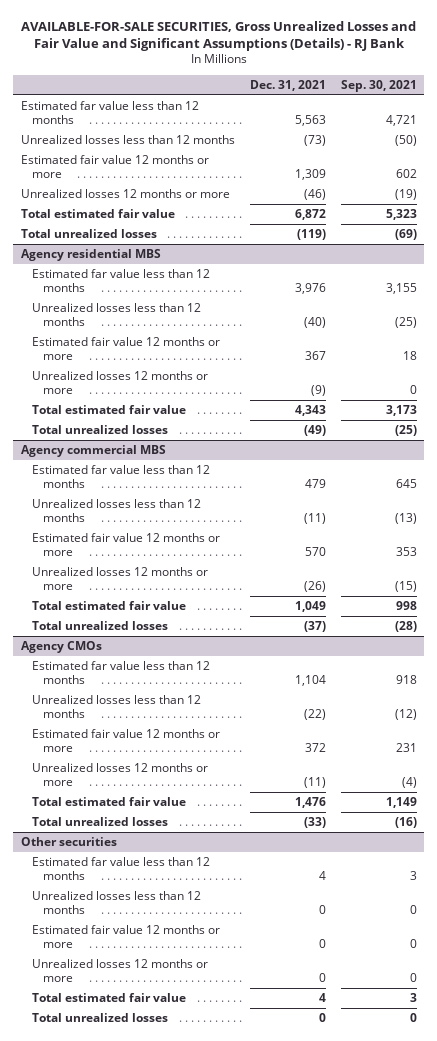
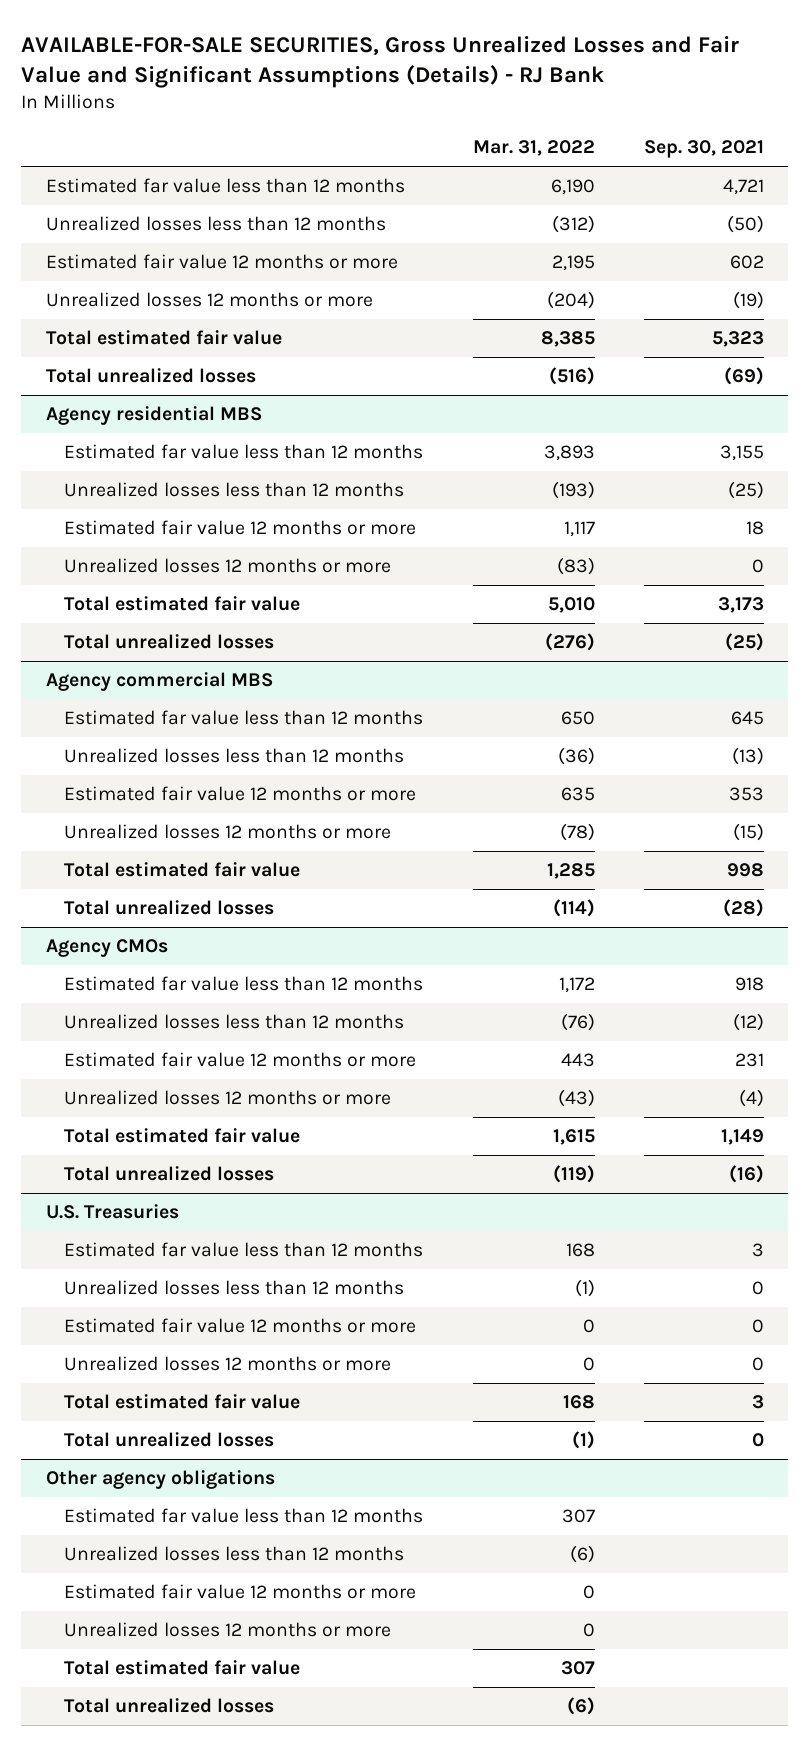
- | Dec. 31, 2021 | Sep. 30, 2021
+ | Mar. 31, 2022 | Sep. 30, 2021
- Other securities
+ U.S. Treasuries
+ Other agency obligations
+ Estimated far value less than 12 months | 307 |
+ Unrealized losses less than 12 months | (6) |
+ Estimated fair value 12 months or more | 0 |
+ Unrealized losses 12 months or more | 0 |
+ Total estimated fair value | 307 |
+ Total unrealized losses | (6) |

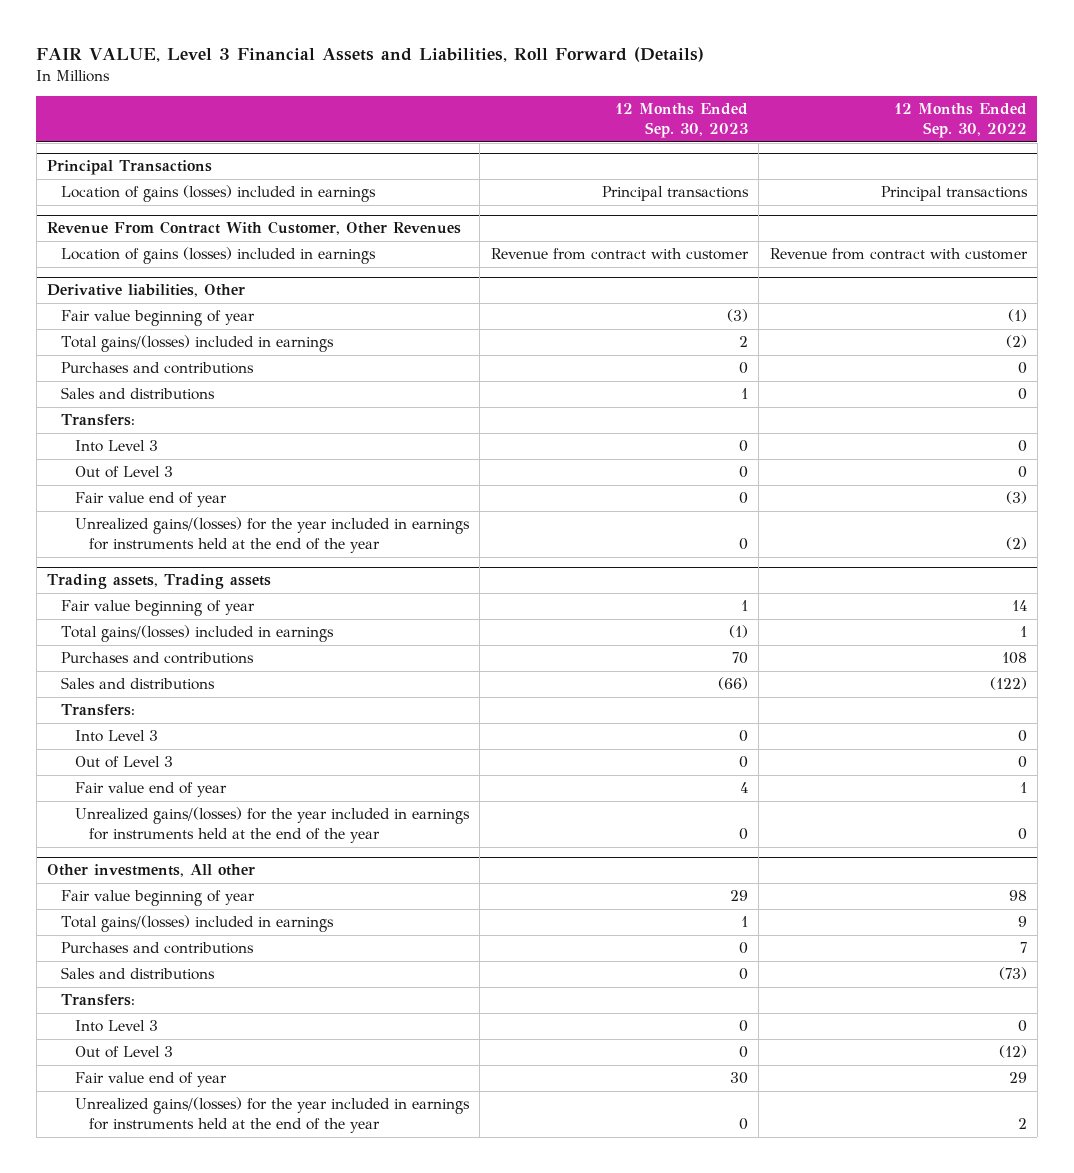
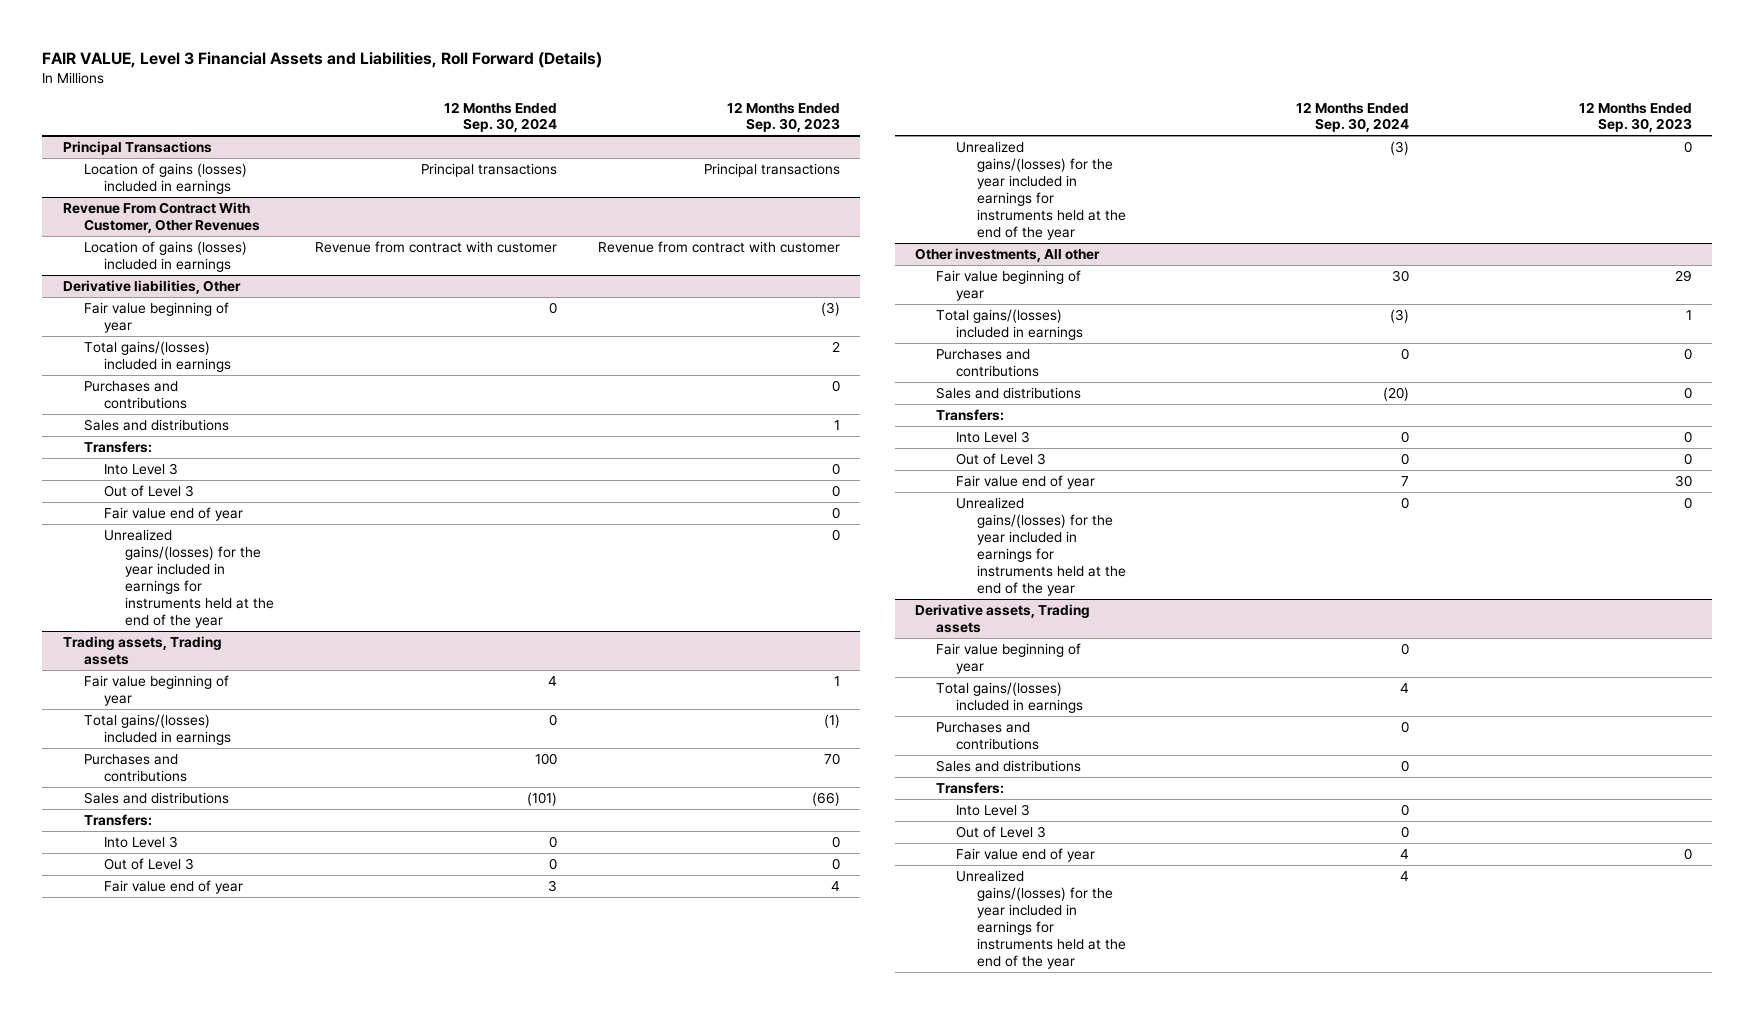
- | 12 Months Ended Sep. 30, 2023 | 12 Months Ended Sep. 30, 2022
+ | 12 Months Ended Sep. 30, 2024 | 12 Months Ended Sep. 30, 2023
+ Derivative assets, Trading assets
+ Fair value beginning of year | 0 |
+ Total gains/(losses) included in earnings | 4 |
+ Purchases and contributions | 0 |
+ Sales and distributions | 0 |
+ Transfers:
+ Into Level 3 | 0 |
+ Out of Level 3 | 0 |
+ Fair value end of year | 4 | 0
+ Unrealized gains/(losses) for the year included in earnings for instruments held at the end of the year | 4 |

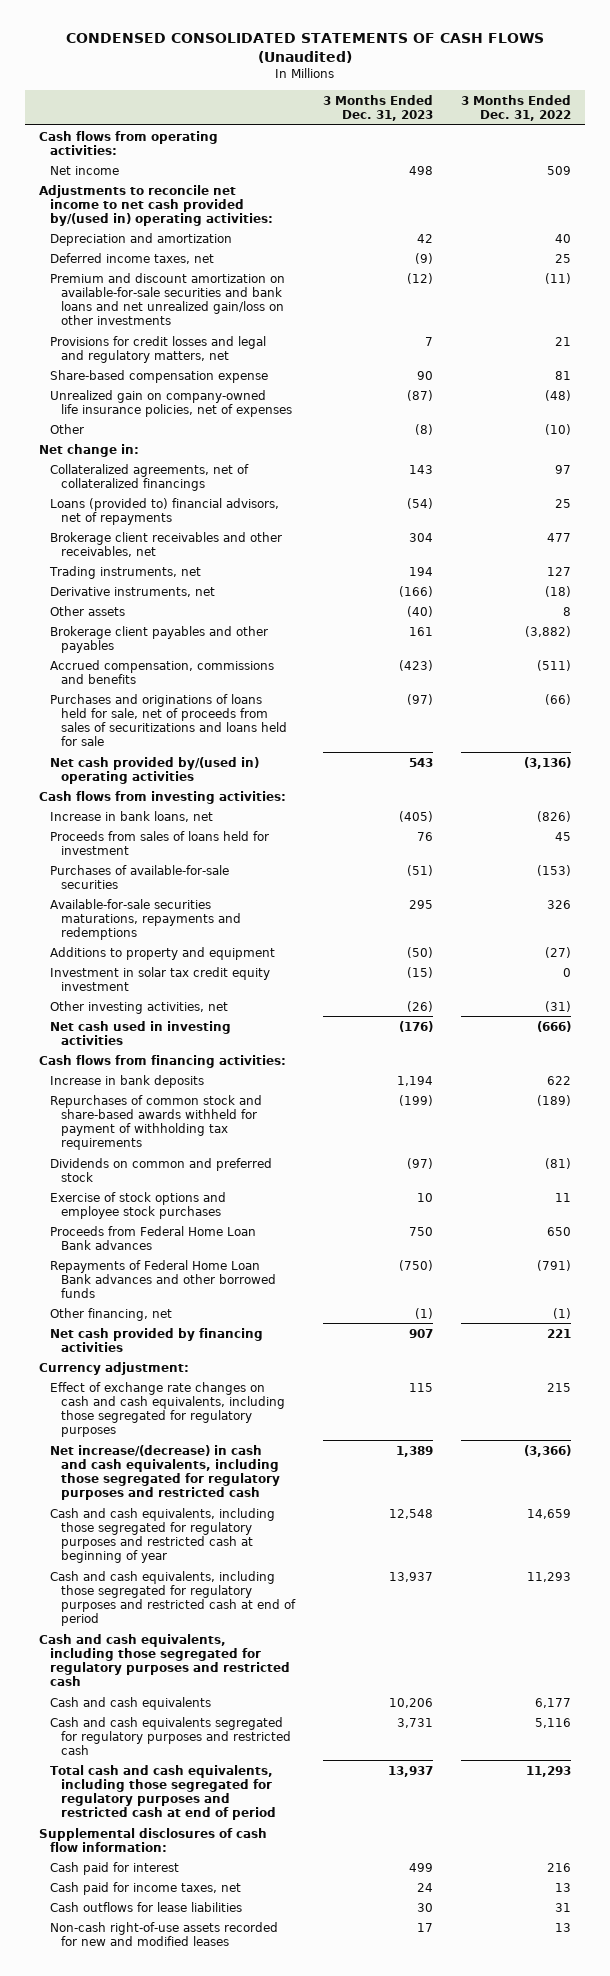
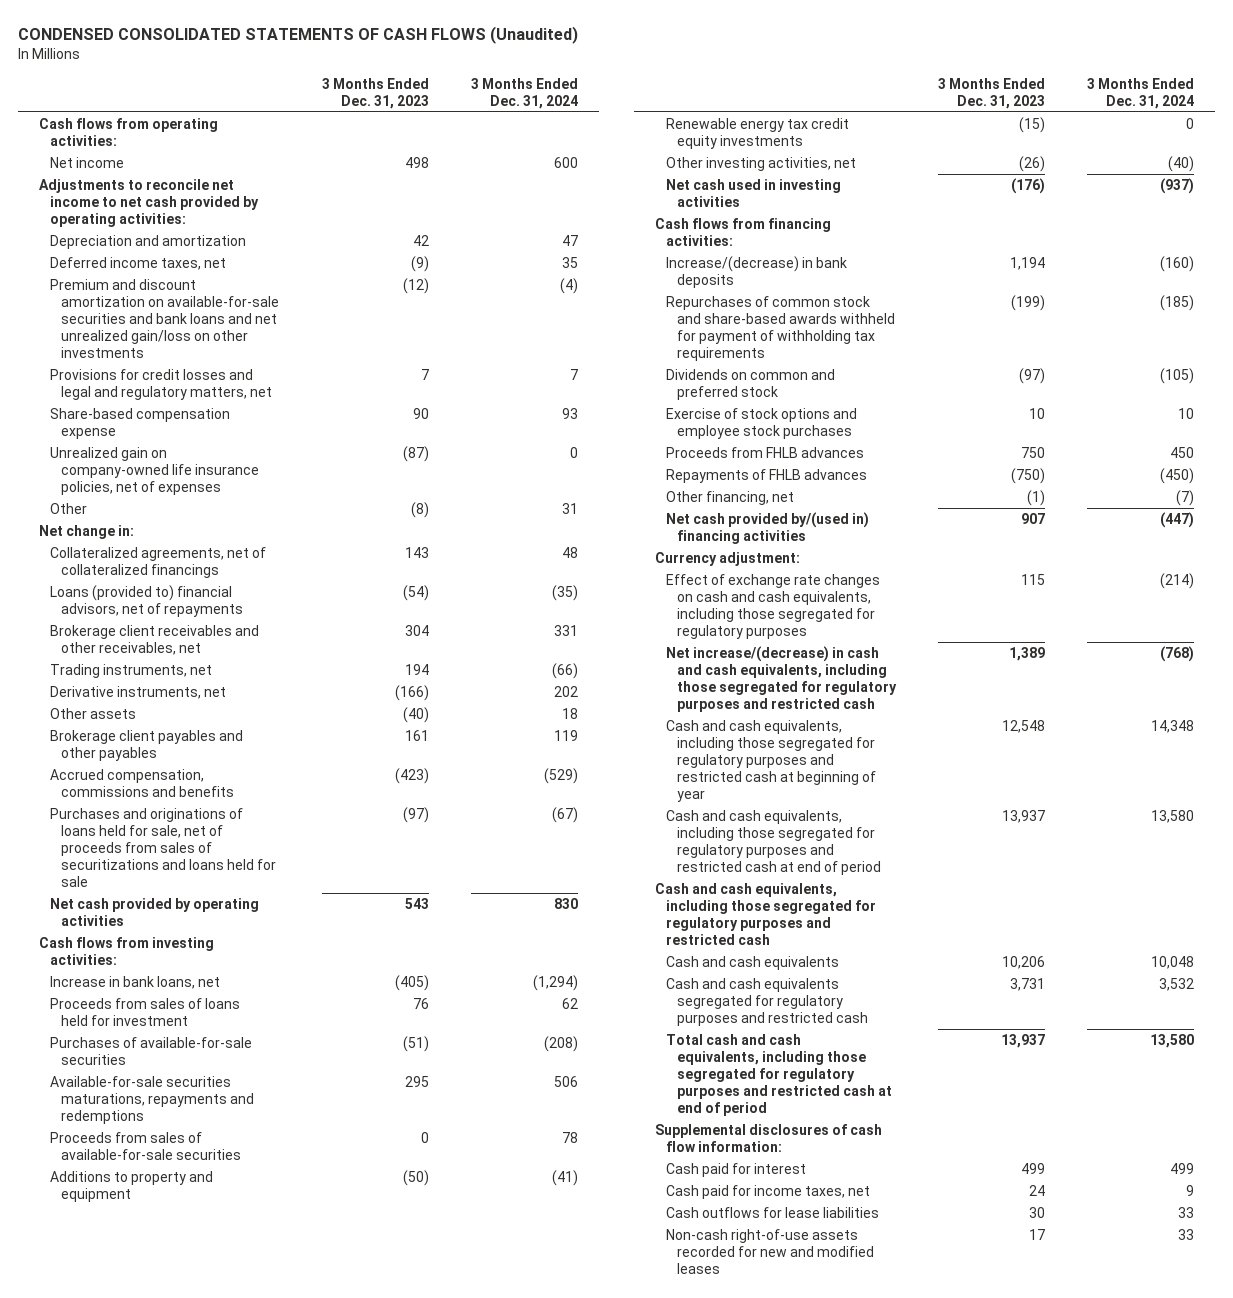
- | 3 Months Ended Dec. 31, 2023 | 3 Months Ended Dec. 31, 2022
+ | 3 Months Ended Dec. 31, 2023 | 3 Months Ended Dec. 31, 2024
- Adjustments to reconcile net income to net cash provided by/(used in) operating activities:
+ Adjustments to reconcile net income to net cash provided by operating activities:
- Net cash provided by/(used in) operating activities | 543 | (3,136)
+ Net cash provided by operating activities | 543 | 830
+ Proceeds from sales of available-for-sale securities | 0 | 78
- Investment in solar tax credit equity investment | (15) | 0
+ Renewable energy tax credit equity investments | (15) | 0
- Increase in bank deposits | 1,194 | 622
+ Increase/(decrease) in bank deposits | 1,194 | (160)
- Proceeds from Federal Home Loan Bank advances | 750 | 650
- Repayments of Federal Home Loan Bank advances and other borrowed funds | (750) | (791)
+ Proceeds from FHLB advances | 750 | 450
+ Repayments of FHLB advances | (750) | (450)
- Net cash provided by financing activities | 907 | 221
+ Net cash provided by/(used in) financing activities | 907 | (447)

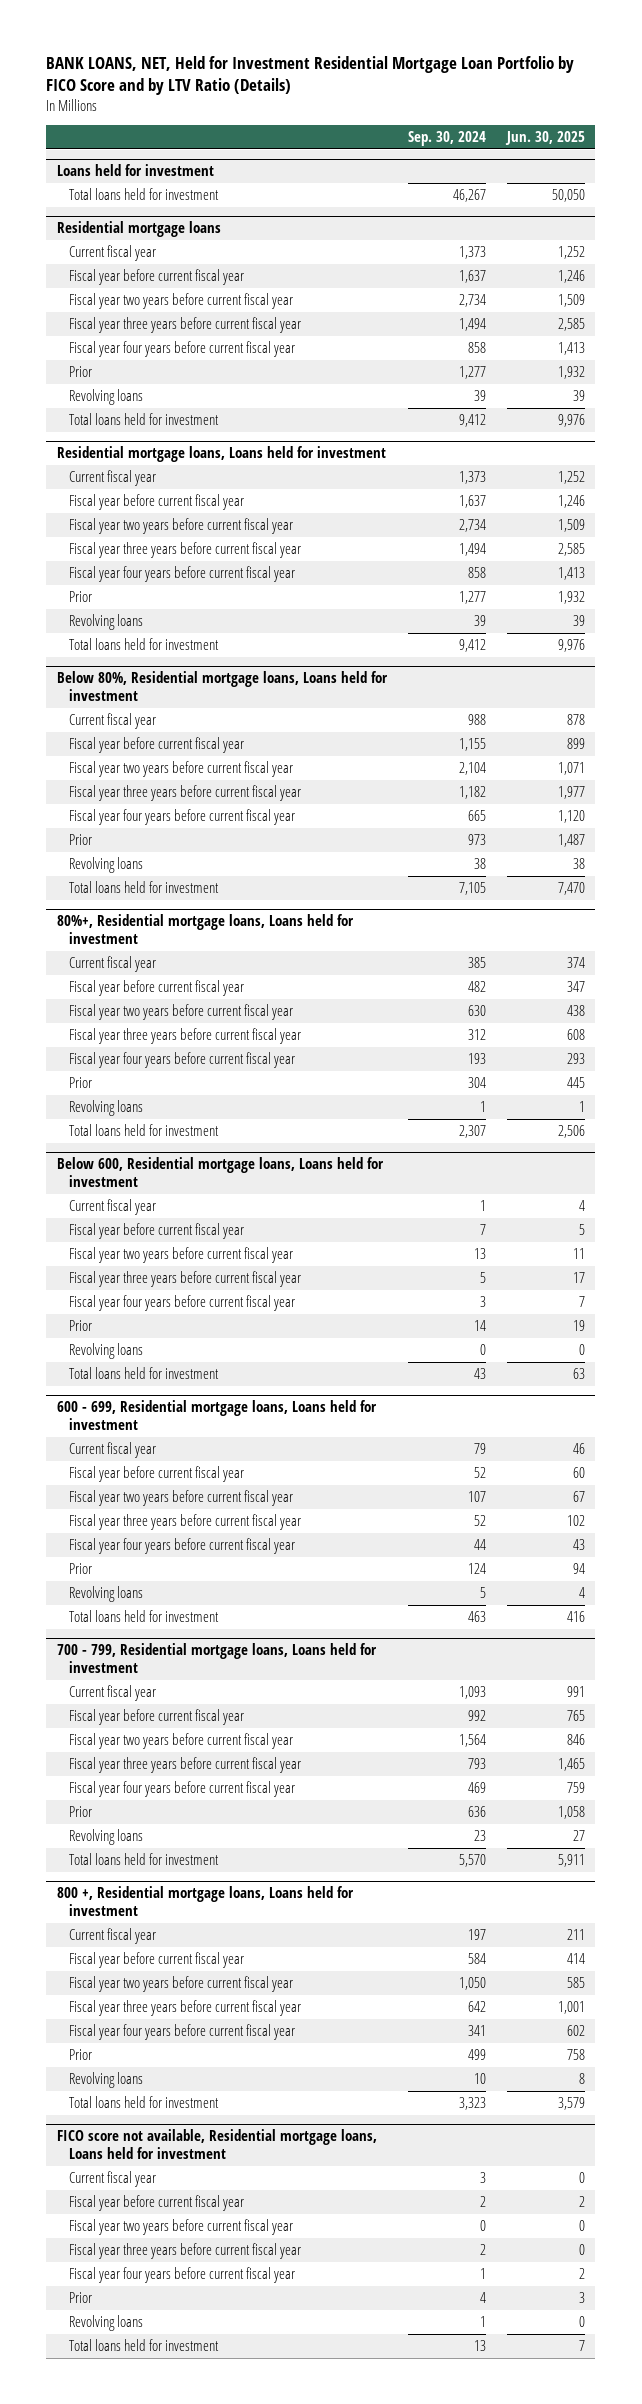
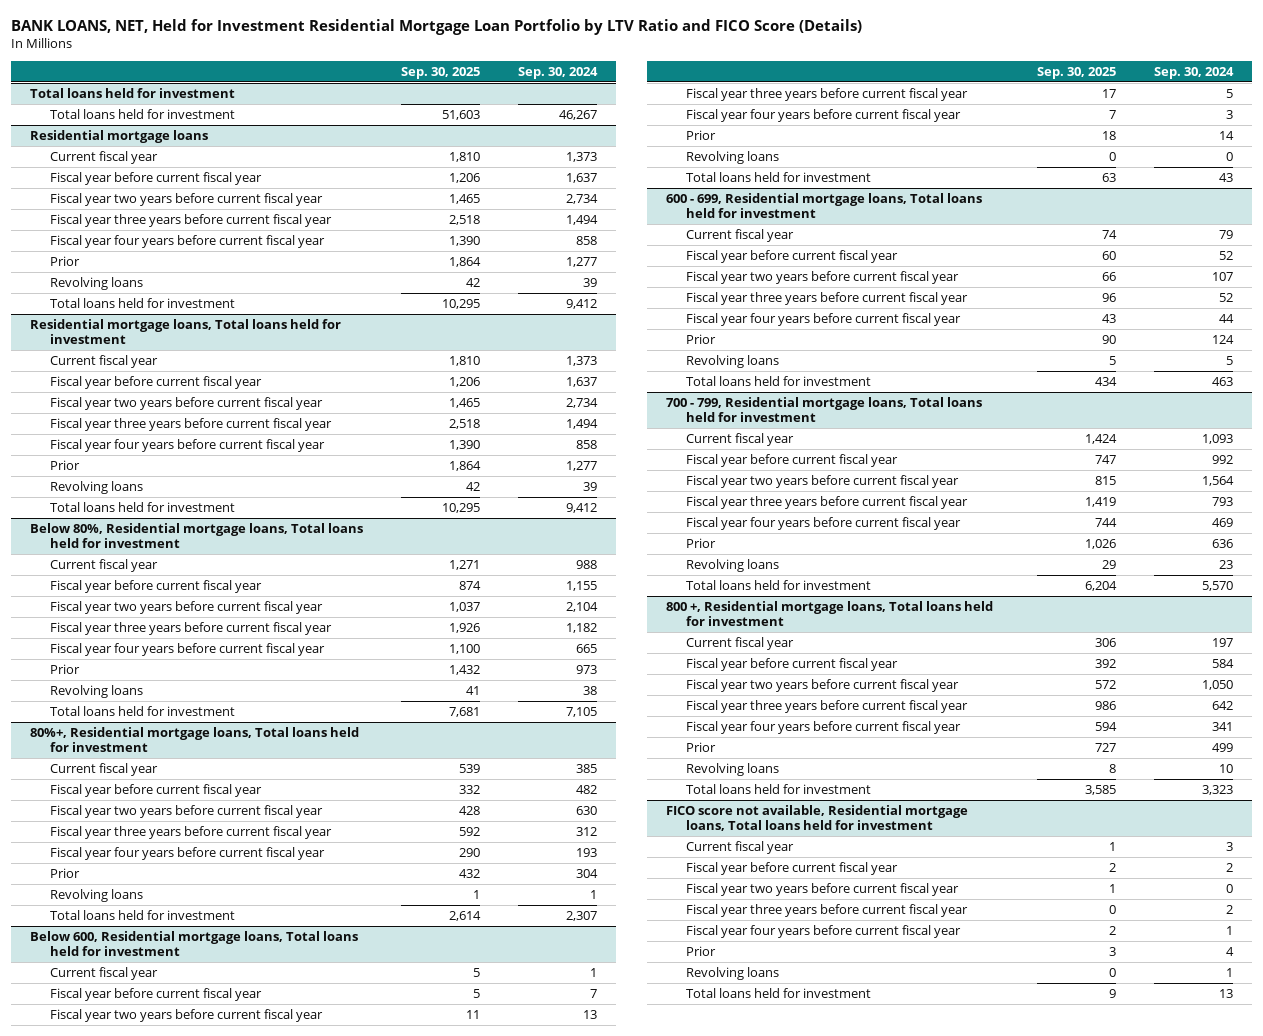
- BANK LOANS, NET, Held for Investment Residential Mortgage Loan Portfolio by FICO Score and by LTV Ratio (Details)
+ BANK LOANS, NET, Held for Investment Residential Mortgage Loan Portfolio by LTV Ratio and FICO Score (Details)
- | Sep. 30, 2024 | Jun. 30, 2025
+ | Sep. 30, 2025 | Sep. 30, 2024
- Loans held for investment
+ Total loans held for investment
- Residential mortgage loans, Loans held for investment
+ Residential mortgage loans, Total loans held for investment
- Below 80%, Residential mortgage loans, Loans held for investment
+ Below 80%, Residential mortgage loans, Total loans held for investment
- 80%+, Residential mortgage loans, Loans held for investment
+ 80%+, Residential mortgage loans, Total loans held for investment
- Below 600, Residential mortgage loans, Loans held for investment
+ Below 600, Residential mortgage loans, Total loans held for investment
- 600 - 699, Residential mortgage loans, Loans held for investment
+ 600 - 699, Residential mortgage loans, Total loans held for investment
- 700 - 799, Residential mortgage loans, Loans held for investment
+ 700 - 799, Residential mortgage loans, Total loans held for investment
- 800 +, Residential mortgage loans, Loans held for investment
+ 800 +, Residential mortgage loans, Total loans held for investment
- FICO score not available, Residential mortgage loans, Loans held for investment
+ FICO score not available, Residential mortgage loans, Total loans held for investment

